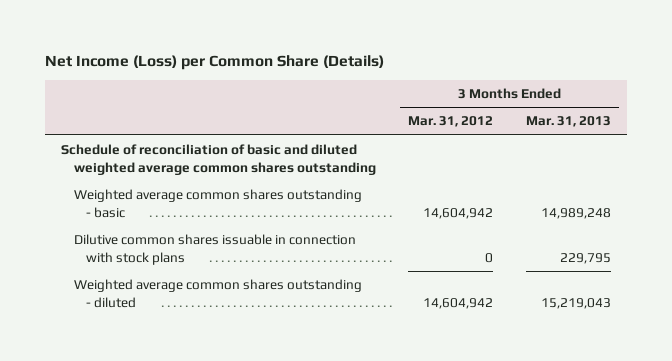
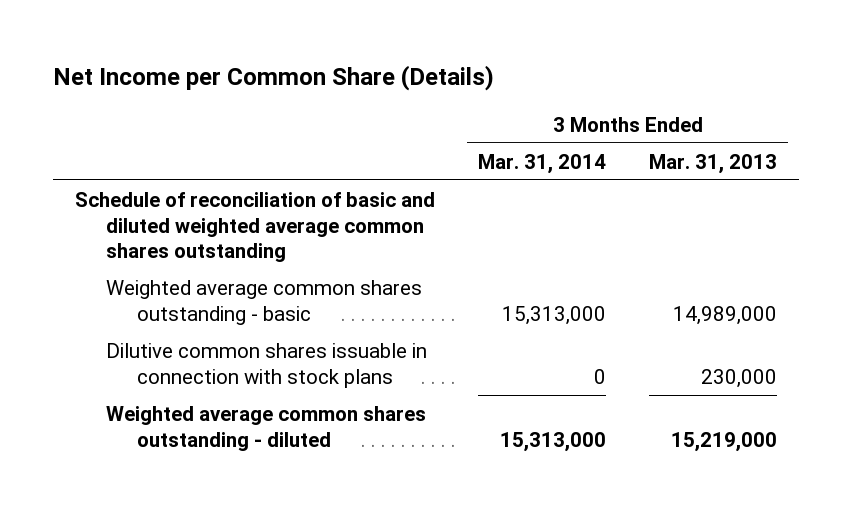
- Net Income (Loss) per Common Share (Details)
+ Net Income per Common Share (Details)
- | 3 Months Ended Mar. 31, 2012 | 3 Months Ended Mar. 31, 2013
+ | 3 Months Ended Mar. 31, 2014 | 3 Months Ended Mar. 31, 2013
- Weighted average common shares outstanding - basic | 14,604,942 | 14,989,248
- Dilutive common shares issuable in connection with stock plans | 0 | 229,795
- Weighted average common shares outstanding - diluted | 14,604,942 | 15,219,043
+ Weighted average common shares outstanding - basic | 15,313,000 | 14,989,000
+ Dilutive common shares issuable in connection with stock plans | 0 | 230,000
+ Weighted average common shares outstanding - diluted | 15,313,000 | 15,219,000

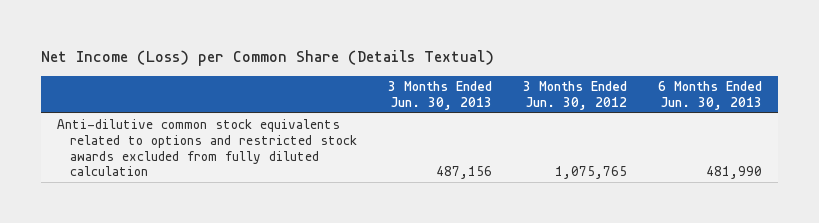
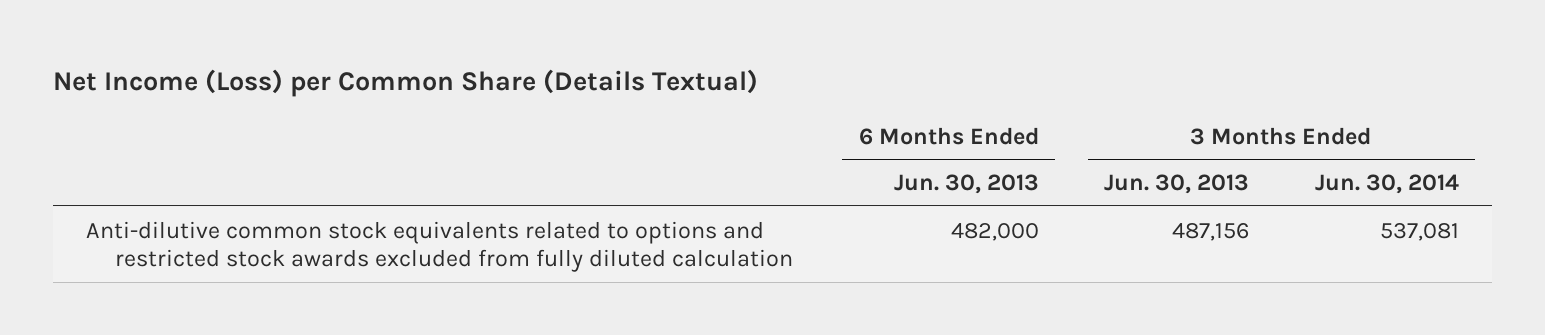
- | 3 Months Ended Jun. 30, 2013 | 3 Months Ended Jun. 30, 2012 | 6 Months Ended Jun. 30, 2013
+ | 6 Months Ended Jun. 30, 2013 | 3 Months Ended Jun. 30, 2013 | 3 Months Ended Jun. 30, 2014
- Anti-dilutive common stock equivalents related to options and restricted stock awards excluded from fully diluted calculation | 487,156 | 1,075,765 | 481,990
+ Anti-dilutive common stock equivalents related to options and restricted stock awards excluded from fully diluted calculation | 482,000 | 487,156 | 537,081

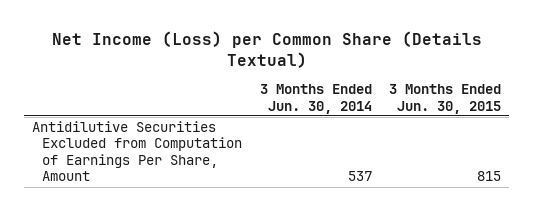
- | 6 Months Ended Jun. 30, 2013 | 3 Months Ended Jun. 30, 2013 | 3 Months Ended Jun. 30, 2014
+ | 3 Months Ended Jun. 30, 2014 | 3 Months Ended Jun. 30, 2015
- Anti-dilutive common stock equivalents related to options and restricted stock awards excluded from fully diluted calculation | 482,000 | 487,156 | 537,081
+ Antidilutive Securities Excluded from Computation of Earnings Per Share, Amount | 537 | 815

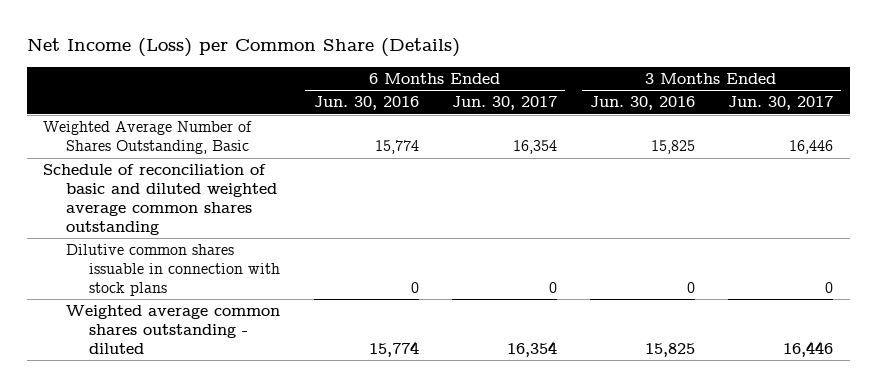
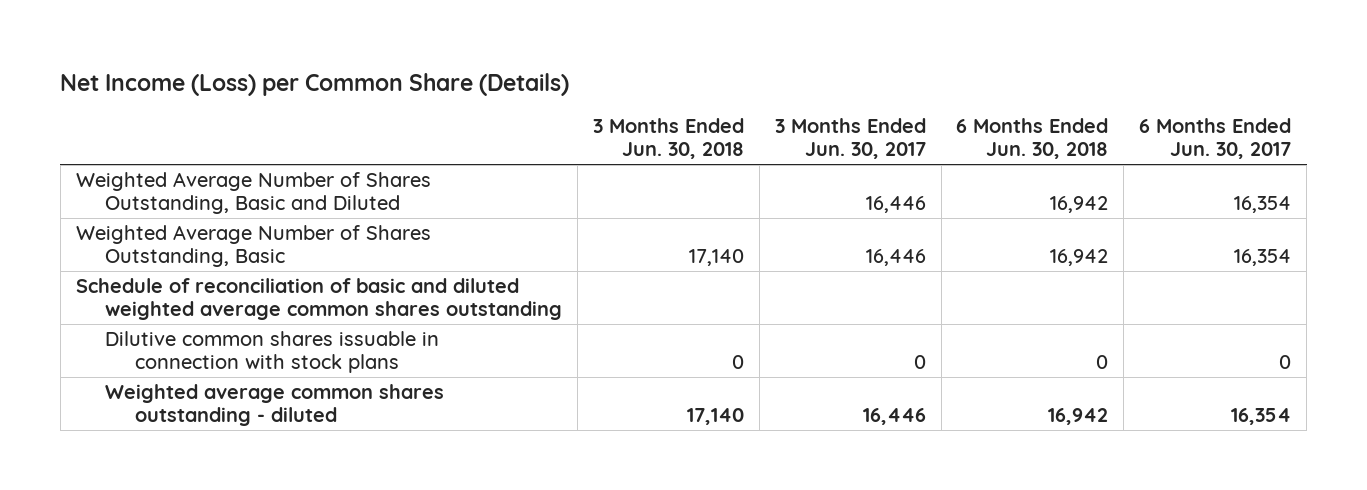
- | 6 Months Ended Jun. 30, 2016 | 6 Months Ended Jun. 30, 2017 | 3 Months Ended Jun. 30, 2016 | 3 Months Ended Jun. 30, 2017
+ | 3 Months Ended Jun. 30, 2018 | 3 Months Ended Jun. 30, 2017 | 6 Months Ended Jun. 30, 2018 | 6 Months Ended Jun. 30, 2017
+ Weighted Average Number of Shares Outstanding, Basic and Diluted | | 16,446 | 16,942 | 16,354

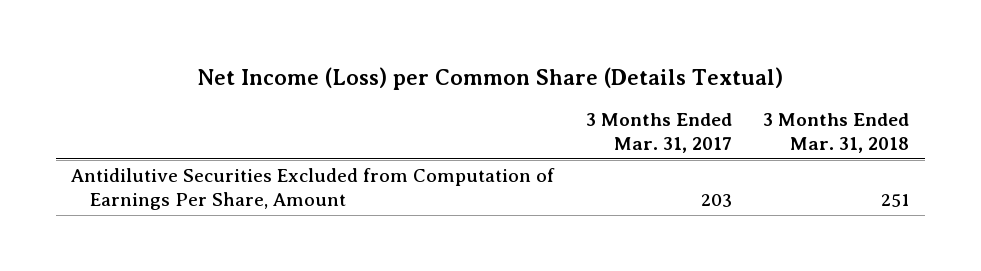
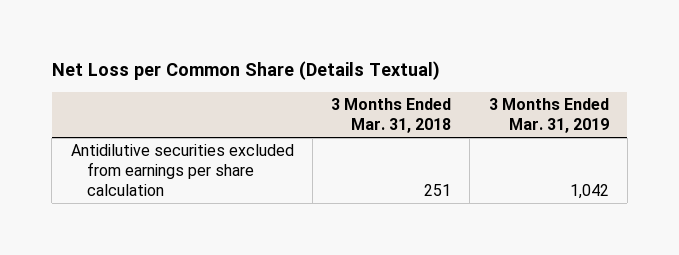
- Net Income (Loss) per Common Share (Details Textual)
+ Net Loss per Common Share (Details Textual)
- | 3 Months Ended Mar. 31, 2017 | 3 Months Ended Mar. 31, 2018
+ | 3 Months Ended Mar. 31, 2018 | 3 Months Ended Mar. 31, 2019
- Antidilutive Securities Excluded from Computation of Earnings Per Share, Amount | 203 | 251
+ Antidilutive securities excluded from earnings per share calculation | 251 | 1,042

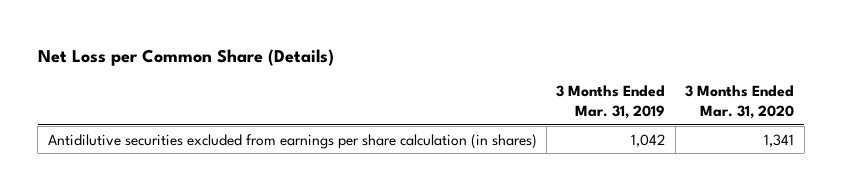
- Net Loss per Common Share (Details Textual)
+ Net Loss per Common Share (Details)
- | 3 Months Ended Mar. 31, 2018 | 3 Months Ended Mar. 31, 2019
+ | 3 Months Ended Mar. 31, 2019 | 3 Months Ended Mar. 31, 2020
- Antidilutive securities excluded from earnings per share calculation | 251 | 1,042
+ Antidilutive securities excluded from earnings per share calculation (in shares) | 1,042 | 1,341

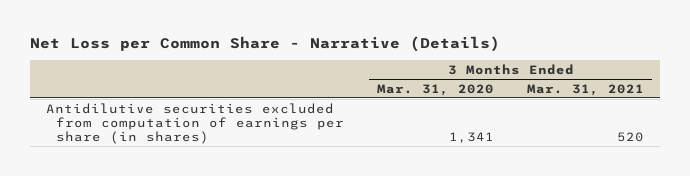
- Net Loss per Common Share (Details)
+ Net Loss per Common Share - Narrative (Details)
- | 3 Months Ended Mar. 31, 2019 | 3 Months Ended Mar. 31, 2020
+ | 3 Months Ended Mar. 31, 2020 | 3 Months Ended Mar. 31, 2021
- Antidilutive securities excluded from earnings per share calculation (in shares) | 1,042 | 1,341
+ Antidilutive securities excluded from computation of earnings per share (in shares) | 1,341 | 520

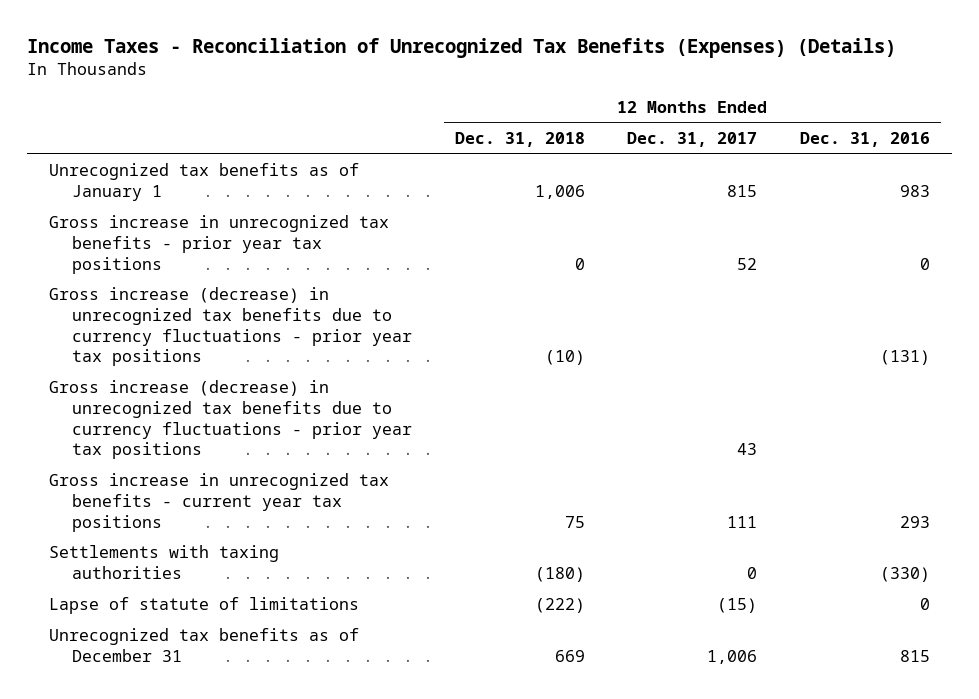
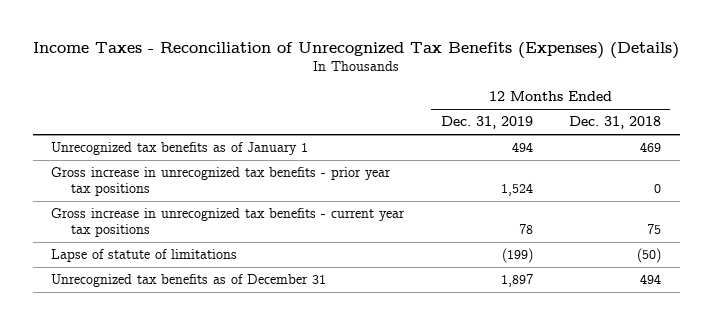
- | 12 Months Ended Dec. 31, 2018 | 12 Months Ended Dec. 31, 2017 | 12 Months Ended Dec. 31, 2016
+ | 12 Months Ended Dec. 31, 2019 | 12 Months Ended Dec. 31, 2018
- Unrecognized tax benefits as of January 1 | 1,006 | 815 | 983
+ Unrecognized tax benefits as of January 1 | 494 | 469
- Gross increase (decrease) in unrecognized tax benefits due to currency fluctuations - prior year tax positions | (10) | | (131)
- Gross increase (decrease) in unrecognized tax benefits due to currency fluctuations - prior year tax positions | | 43 |
- Settlements with taxing authorities | (180) | 0 | (330)
- Lapse of statute of limitations | (222) | (15) | 0
- Unrecognized tax benefits as of December 31 | 669 | 1,006 | 815
+ Lapse of statute of limitations | (199) | (50)
+ Unrecognized tax benefits as of December 31 | 1,897 | 494

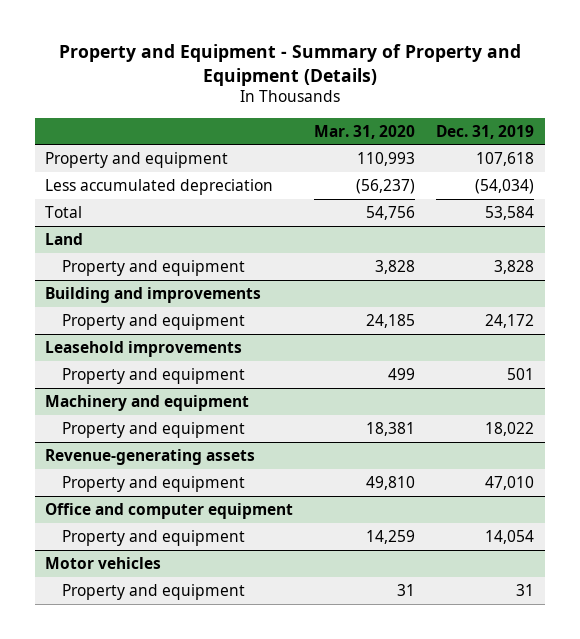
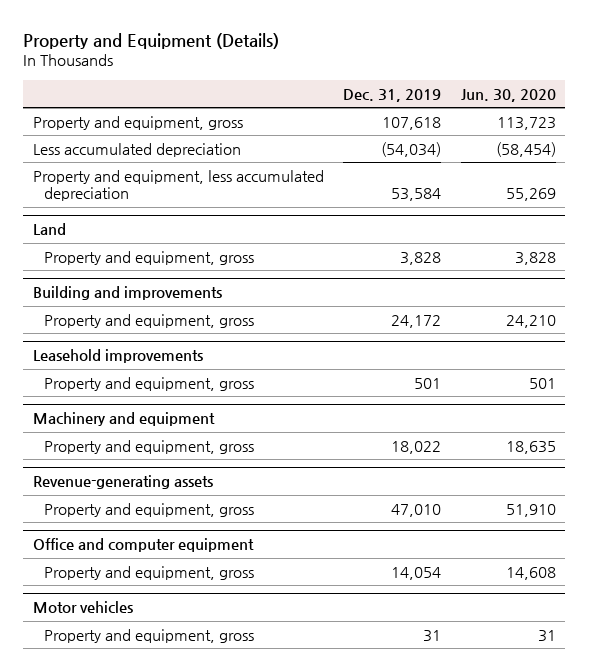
- Property and Equipment - Summary of Property and Equipment (Details)
+ Property and Equipment (Details)
- | Mar. 31, 2020 | Dec. 31, 2019
+ | Dec. 31, 2019 | Jun. 30, 2020
- Property and equipment | 110,993 | 107,618
+ Property and equipment, gross | 107,618 | 113,723
- Total | 54,756 | 53,584
+ Property and equipment, less accumulated depreciation | 53,584 | 55,269
@ Land
- Property and equipment | 3,828 | 3,828
+ Property and equipment, gross | 3,828 | 3,828
@ Building and improvements
- Property and equipment | 24,185 | 24,172
+ Property and equipment, gross | 24,172 | 24,210
@ Leasehold improvements
- Property and equipment | 499 | 501
+ Property and equipment, gross | 501 | 501
@ Machinery and equipment
- Property and equipment | 18,381 | 18,022
+ Property and equipment, gross | 18,022 | 18,635
@ Revenue-generating assets
- Property and equipment | 49,810 | 47,010
+ Property and equipment, gross | 47,010 | 51,910
@ Office and computer equipment
- Property and equipment | 14,259 | 14,054
+ Property and equipment, gross | 14,054 | 14,608
@ Motor vehicles
- Property and equipment | 31 | 31
+ Property and equipment, gross | 31 | 31

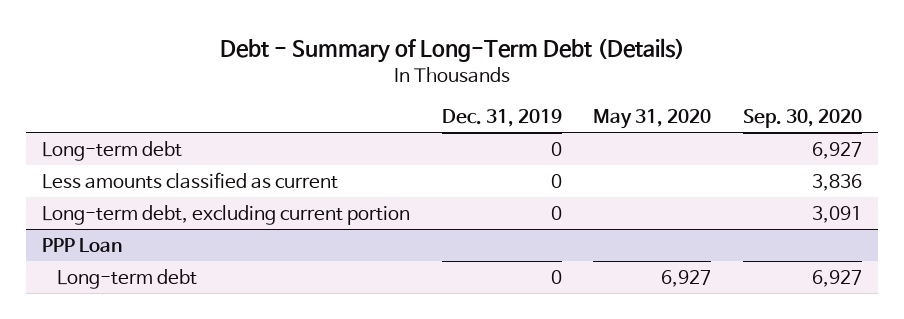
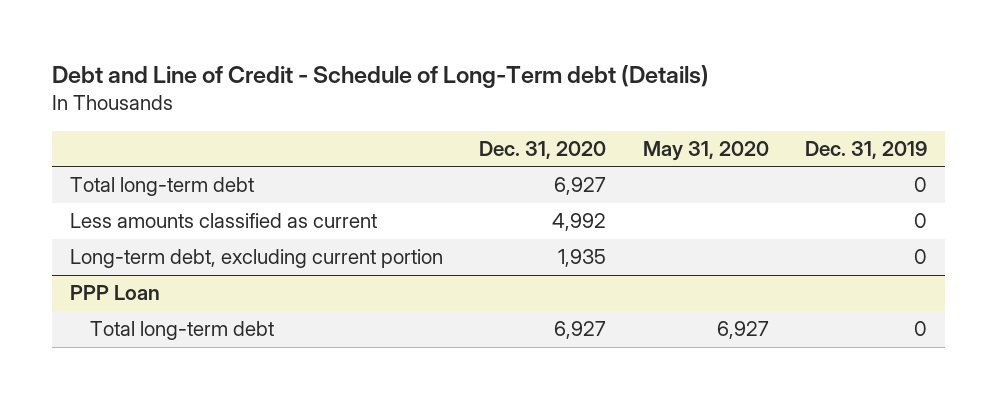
- Debt - Summary of Long-Term Debt (Details)
+ Debt and Line of Credit - Schedule of Long-Term debt (Details)
- | Dec. 31, 2019 | May 31, 2020 | Sep. 30, 2020
+ | Dec. 31, 2020 | May 31, 2020 | Dec. 31, 2019
- Long-term debt | 0 | | 6,927
+ Total long-term debt | 6,927 | | 0
@ PPP Loan
- Long-term debt | 0 | 6,927 | 6,927
+ Total long-term debt | 6,927 | 6,927 | 0

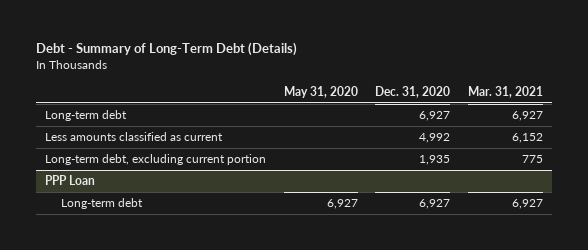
- Debt and Line of Credit - Schedule of Long-Term debt (Details)
+ Debt - Summary of Long-Term Debt (Details)
- | Dec. 31, 2020 | May 31, 2020 | Dec. 31, 2019
+ | May 31, 2020 | Dec. 31, 2020 | Mar. 31, 2021
- Total long-term debt | 6,927 | | 0
+ Long-term debt | | 6,927 | 6,927
@ PPP Loan
- Total long-term debt | 6,927 | 6,927 | 0
+ Long-term debt | 6,927 | 6,927 | 6,927

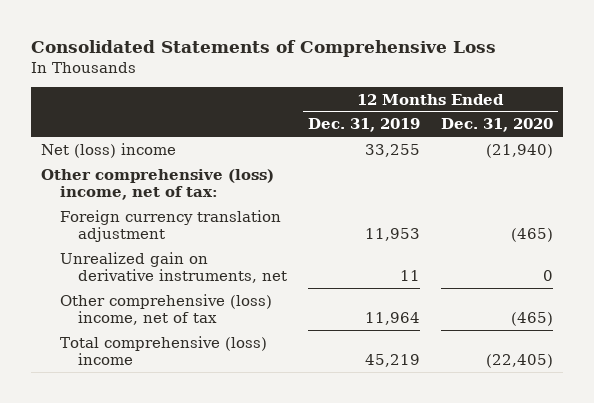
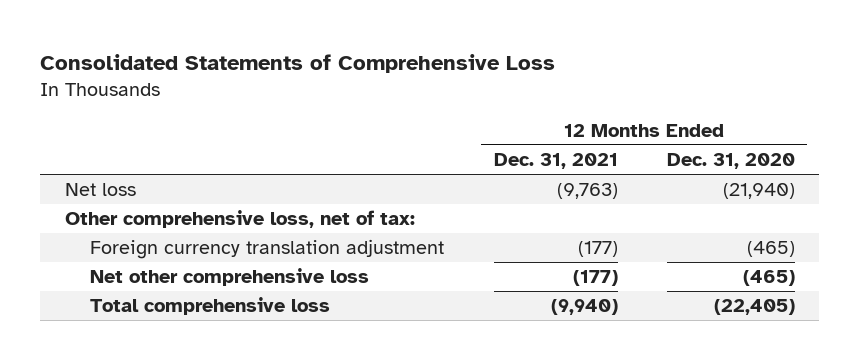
- | 12 Months Ended Dec. 31, 2019 | 12 Months Ended Dec. 31, 2020
+ | 12 Months Ended Dec. 31, 2021 | 12 Months Ended Dec. 31, 2020
- Net (loss) income | 33,255 | (21,940)
- Other comprehensive (loss) income, net of tax:
+ Net loss | (9,763) | (21,940)
+ Other comprehensive loss, net of tax:
- Unrealized gain on derivative instruments, net | 11 | 0
- Other comprehensive (loss) income, net of tax | 11,964 | (465)
- Total comprehensive (loss) income | 45,219 | (22,405)
+ Net other comprehensive loss | (177) | (465)
+ Total comprehensive loss | (9,940) | (22,405)

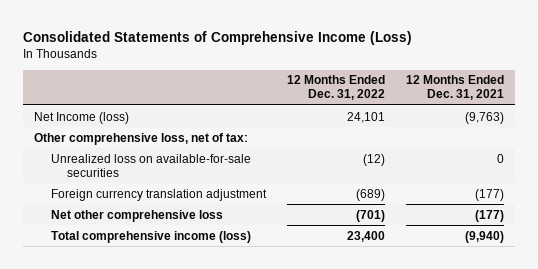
- Consolidated Statements of Comprehensive Loss
+ Consolidated Statements of Comprehensive Income (Loss)
- | 12 Months Ended Dec. 31, 2021 | 12 Months Ended Dec. 31, 2020
+ | 12 Months Ended Dec. 31, 2022 | 12 Months Ended Dec. 31, 2021
- Net loss | (9,763) | (21,940)
+ Net Income (loss) | 24,101 | (9,763)
+ Unrealized loss on available-for-sale securities | (12) | 0
- Total comprehensive loss | (9,940) | (22,405)
+ Total comprehensive income (loss) | 23,400 | (9,940)

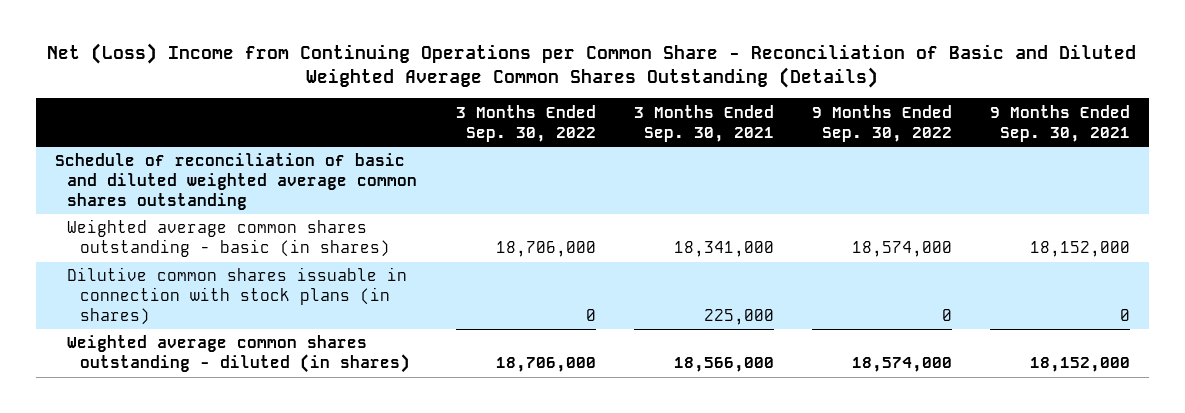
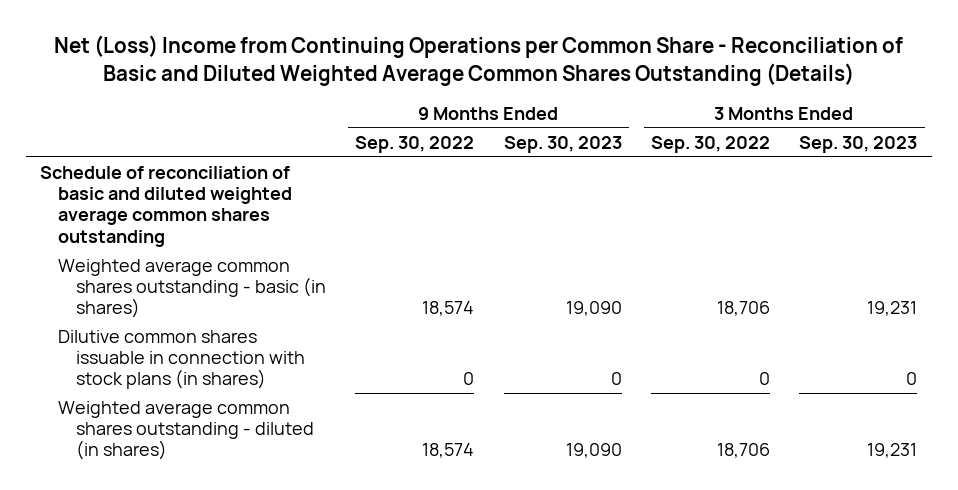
- | 3 Months Ended Sep. 30, 2022 | 3 Months Ended Sep. 30, 2021 | 9 Months Ended Sep. 30, 2022 | 9 Months Ended Sep. 30, 2021
+ | 9 Months Ended Sep. 30, 2022 | 9 Months Ended Sep. 30, 2023 | 3 Months Ended Sep. 30, 2022 | 3 Months Ended Sep. 30, 2023
- Weighted average common shares outstanding - basic (in shares) | 18,706,000 | 18,341,000 | 18,574,000 | 18,152,000
+ Weighted average common shares outstanding - basic (in shares) | 18,574 | 19,090 | 18,706 | 19,231
- Weighted average common shares outstanding - diluted (in shares) | 18,706,000 | 18,566,000 | 18,574,000 | 18,152,000
+ Weighted average common shares outstanding - diluted (in shares) | 18,574 | 19,090 | 18,706 | 19,231

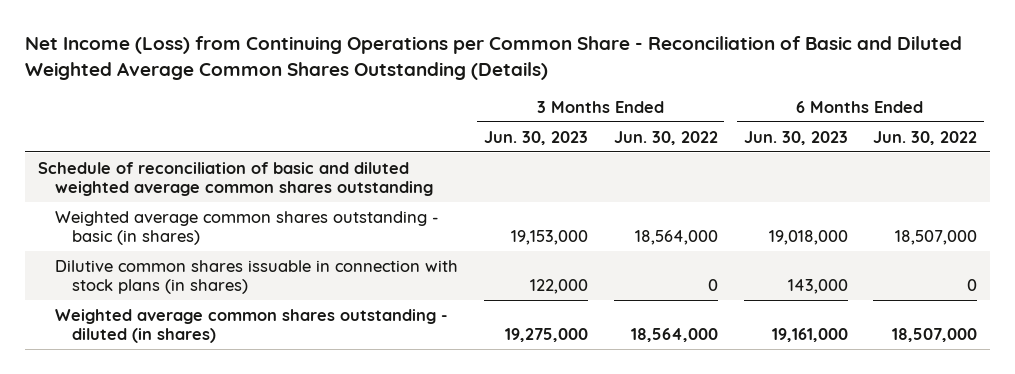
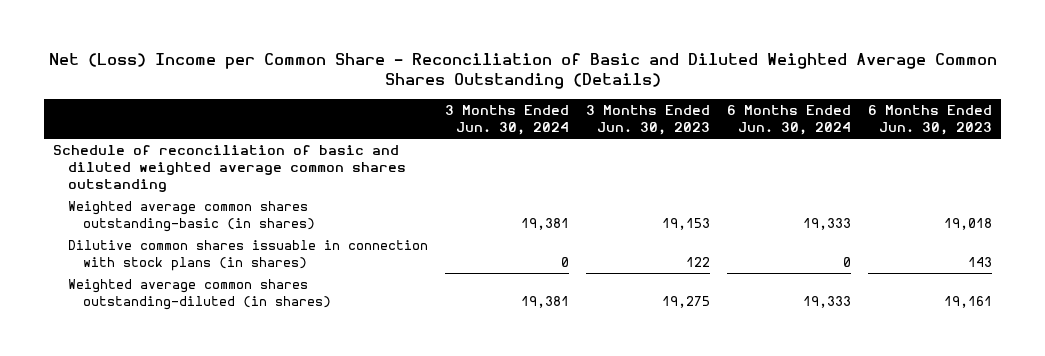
- Net Income (Loss) from Continuing Operations per Common Share - Reconciliation of Basic and Diluted Weighted Average Common Shares Outstanding (Details)
+ Net (Loss) Income per Common Share - Reconciliation of Basic and Diluted Weighted Average Common Shares Outstanding (Details)
- | 3 Months Ended Jun. 30, 2023 | 3 Months Ended Jun. 30, 2022 | 6 Months Ended Jun. 30, 2023 | 6 Months Ended Jun. 30, 2022
+ | 3 Months Ended Jun. 30, 2024 | 3 Months Ended Jun. 30, 2023 | 6 Months Ended Jun. 30, 2024 | 6 Months Ended Jun. 30, 2023
- Weighted average common shares outstanding - basic (in shares) | 19,153,000 | 18,564,000 | 19,018,000 | 18,507,000
- Dilutive common shares issuable in connection with stock plans (in shares) | 122,000 | 0 | 143,000 | 0
- Weighted average common shares outstanding - diluted (in shares) | 19,275,000 | 18,564,000 | 19,161,000 | 18,507,000
+ Weighted average common shares outstanding-basic (in shares) | 19,381 | 19,153 | 19,333 | 19,018
+ Dilutive common shares issuable in connection with stock plans (in shares) | 0 | 122 | 0 | 143
+ Weighted average common shares outstanding-diluted (in shares) | 19,381 | 19,275 | 19,333 | 19,161

